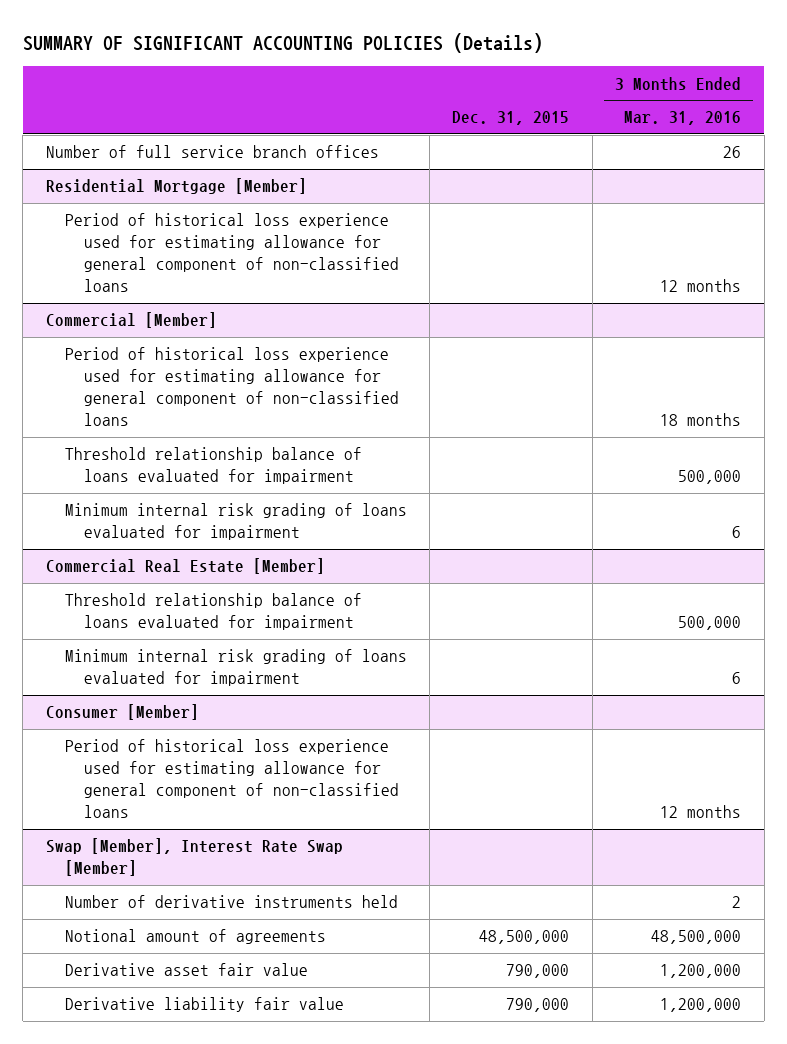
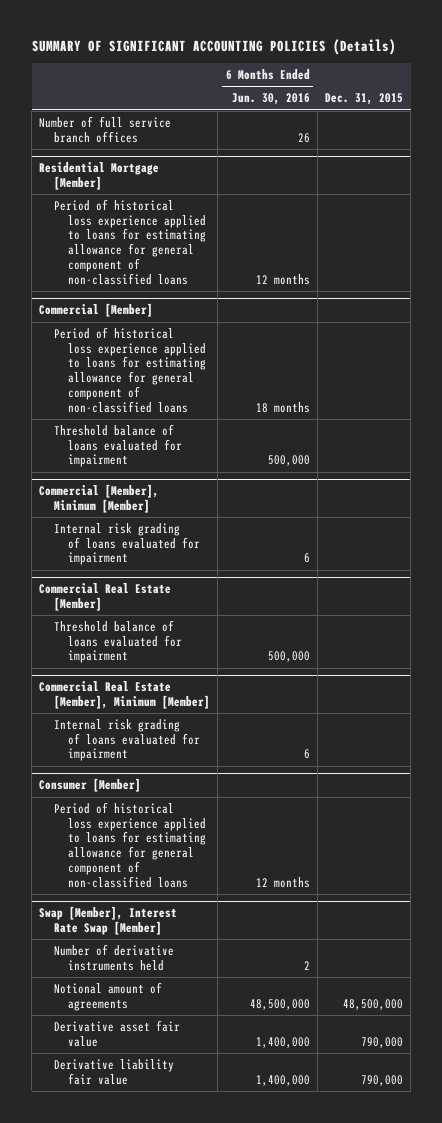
- | Dec. 31, 2015 | 3 Months Ended Mar. 31, 2016
+ | 6 Months Ended Jun. 30, 2016 | Dec. 31, 2015
@ Residential Mortgage [Member]
- Period of historical loss experience used for estimating allowance for general component of non-classified loans | | 12 months
+ Period of historical loss experience applied to loans for estimating allowance for general component of non-classified loans | 12 months |
@ Commercial [Member]
- Period of historical loss experience used for estimating allowance for general component of non-classified loans | | 18 months
- Threshold relationship balance of loans evaluated for impairment | | 500,000
- Minimum internal risk grading of loans evaluated for impairment | | 6
+ Period of historical loss experience applied to loans for estimating allowance for general component of non-classified loans | 18 months |
+ Threshold balance of loans evaluated for impairment | 500,000 |
+ Commercial [Member], Minimum [Member]
+ Internal risk grading of loans evaluated for impairment | 6 |
@ Commercial Real Estate [Member]
- Threshold relationship balance of loans evaluated for impairment | | 500,000
- Minimum internal risk grading of loans evaluated for impairment | | 6
+ Threshold balance of loans evaluated for impairment | 500,000 |
+ Commercial Real Estate [Member], Minimum [Member]
+ Internal risk grading of loans evaluated for impairment | 6 |
@ Consumer [Member]
- Period of historical loss experience used for estimating allowance for general component of non-classified loans | | 12 months
+ Period of historical loss experience applied to loans for estimating allowance for general component of non-classified loans | 12 months |

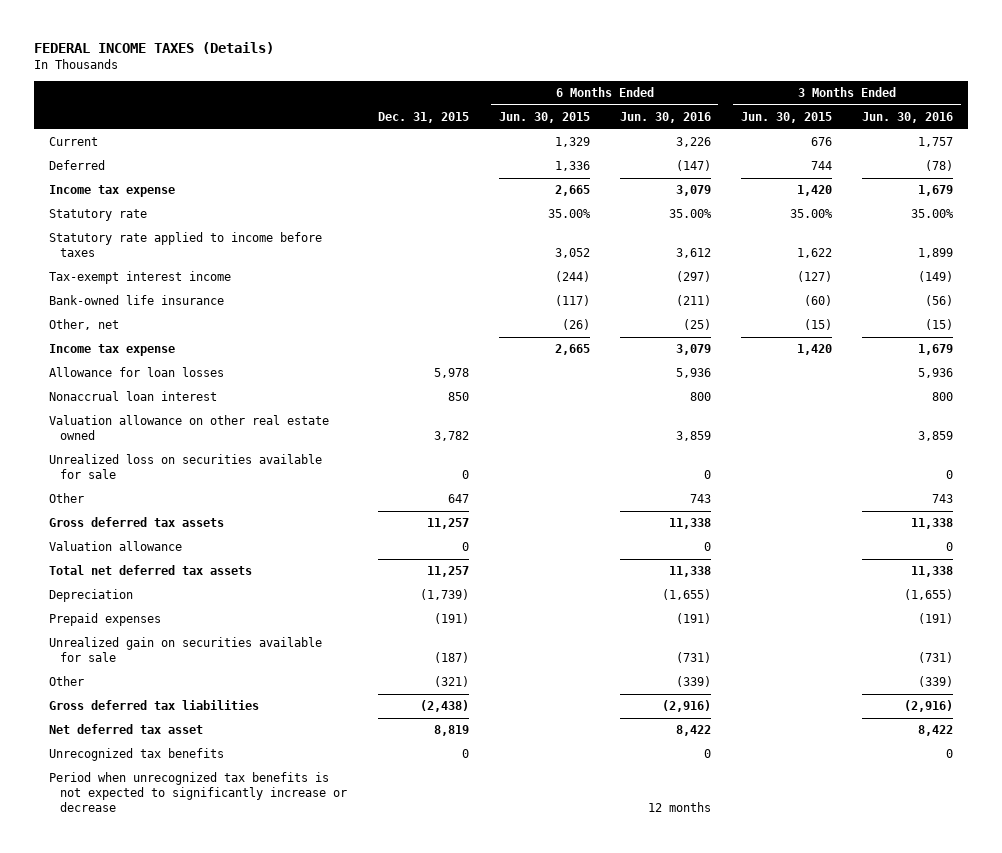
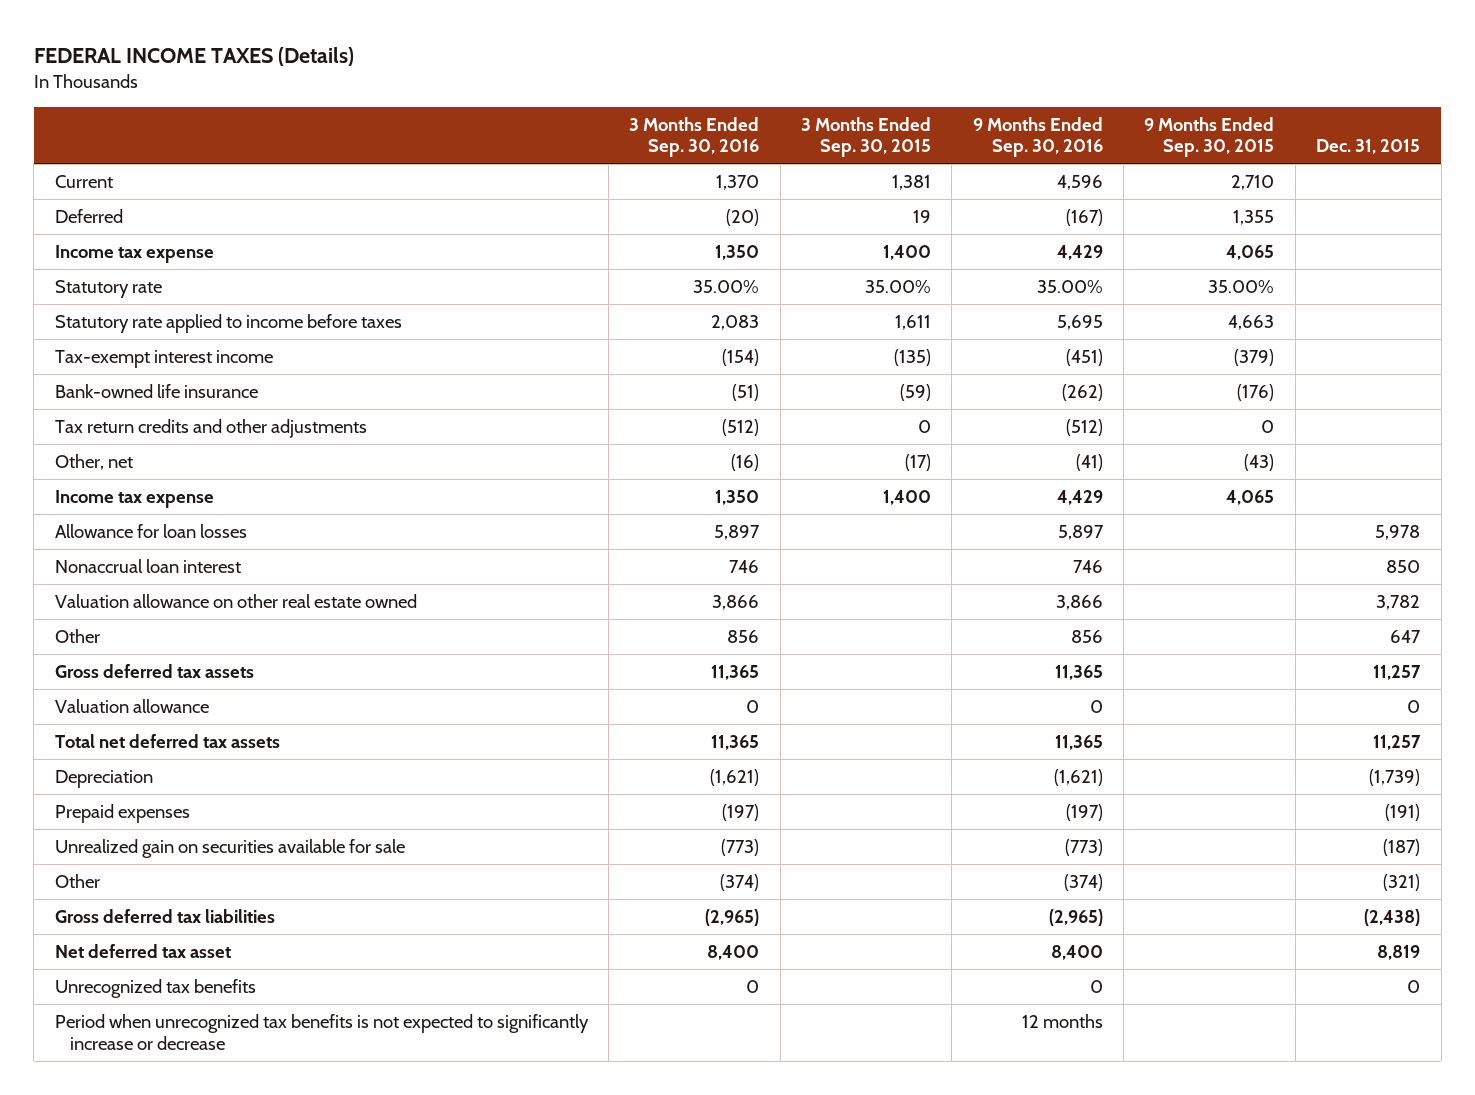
- | Dec. 31, 2015 | 6 Months Ended Jun. 30, 2015 | 6 Months Ended Jun. 30, 2016 | 3 Months Ended Jun. 30, 2015 | 3 Months Ended Jun. 30, 2016
+ | 3 Months Ended Sep. 30, 2016 | 3 Months Ended Sep. 30, 2015 | 9 Months Ended Sep. 30, 2016 | 9 Months Ended Sep. 30, 2015 | Dec. 31, 2015
+ Tax return credits and other adjustments | (512) | 0 | (512) | 0 |
- Unrealized loss on securities available for sale | 0 | | 0 | | 0

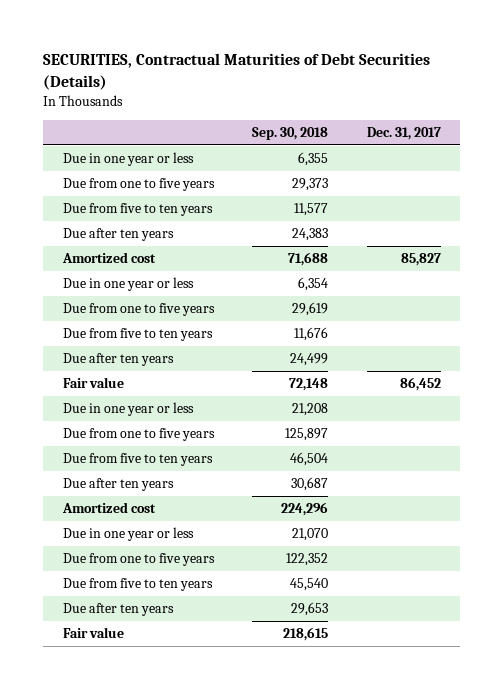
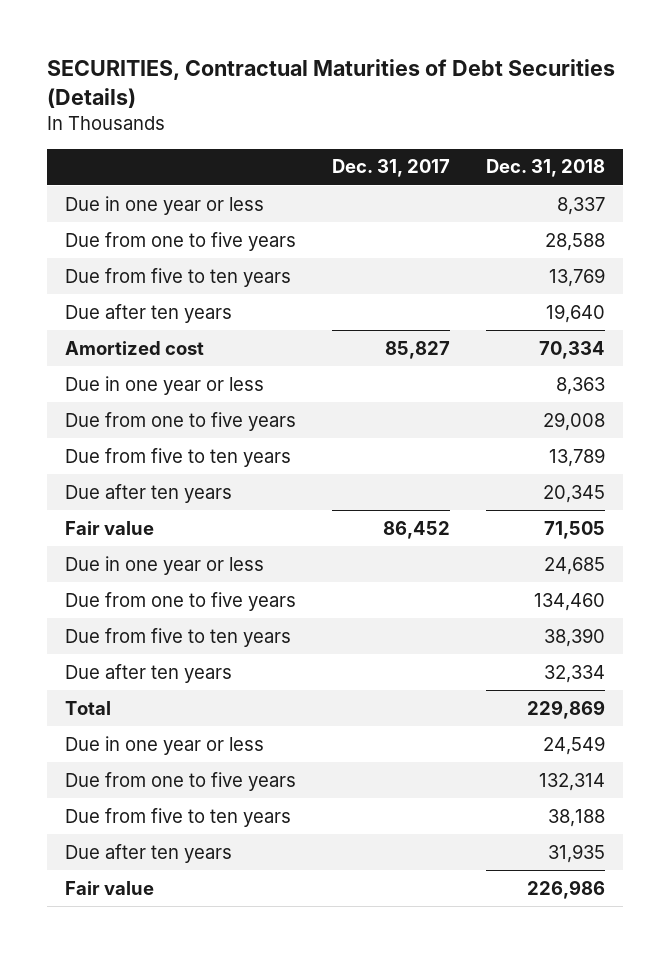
- | Sep. 30, 2018 | Dec. 31, 2017
+ | Dec. 31, 2017 | Dec. 31, 2018
- Amortized cost | 224,296 |
+ Total | | 229,869

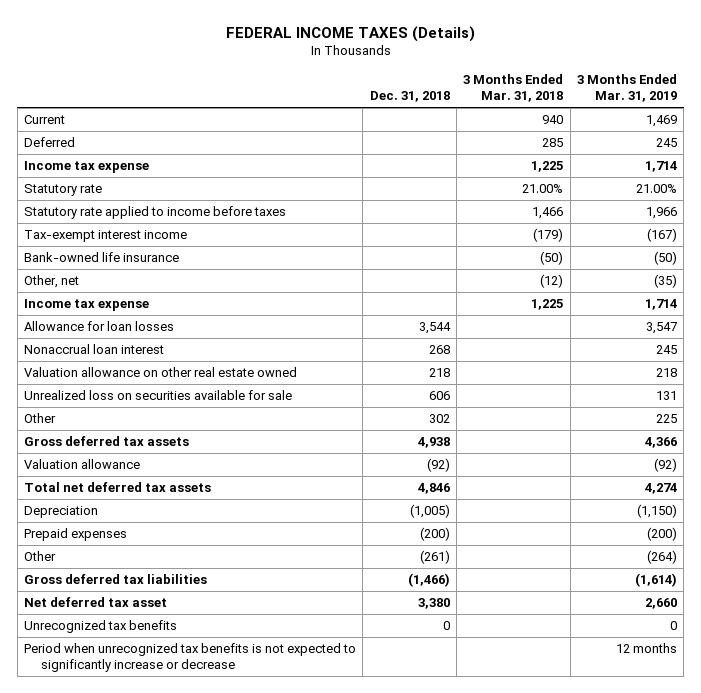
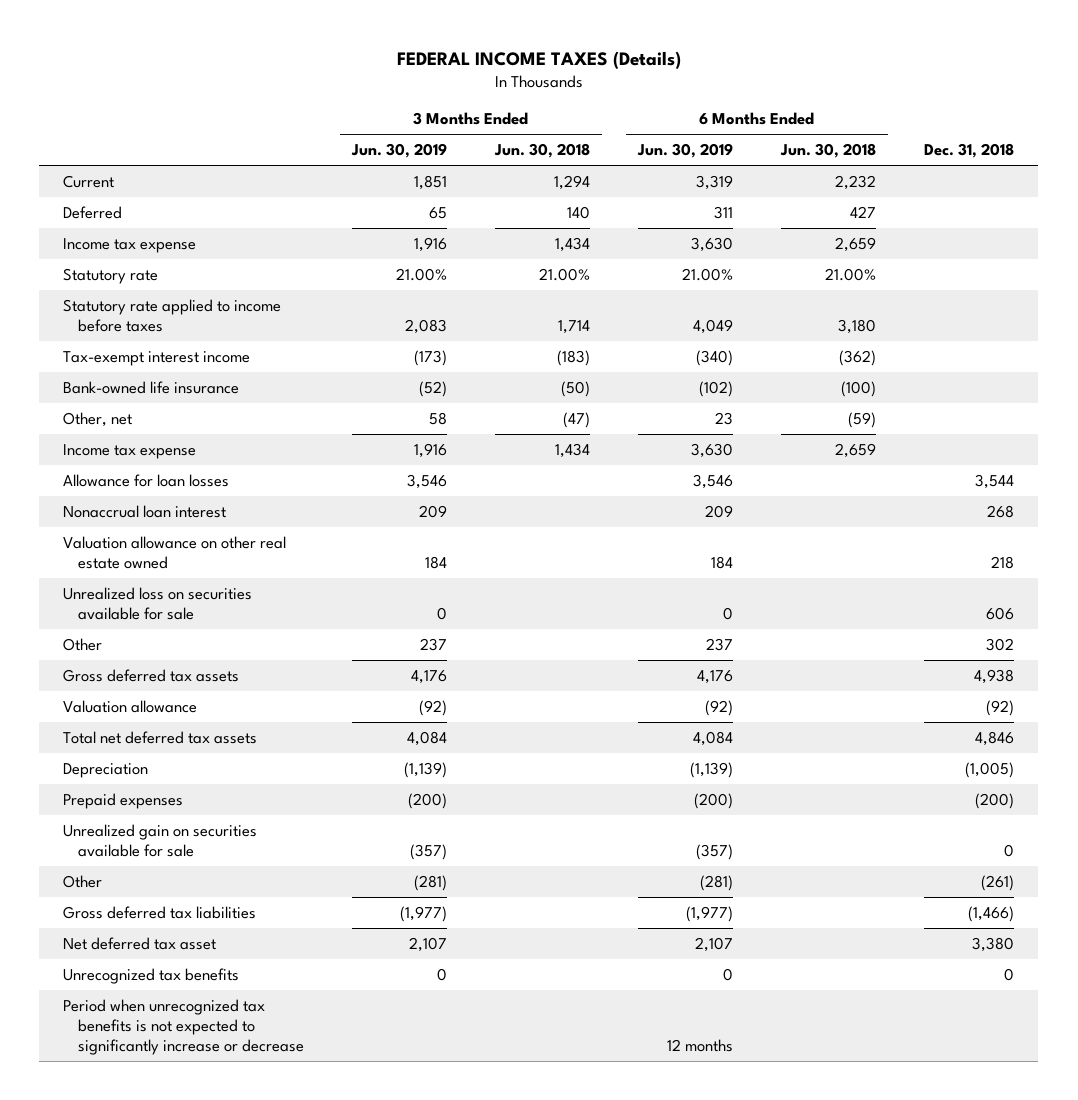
- | Dec. 31, 2018 | 3 Months Ended Mar. 31, 2018 | 3 Months Ended Mar. 31, 2019
+ | 3 Months Ended Jun. 30, 2019 | 3 Months Ended Jun. 30, 2018 | 6 Months Ended Jun. 30, 2019 | 6 Months Ended Jun. 30, 2018 | Dec. 31, 2018
+ Unrealized gain on securities available for sale | (357) | | (357) | | 0

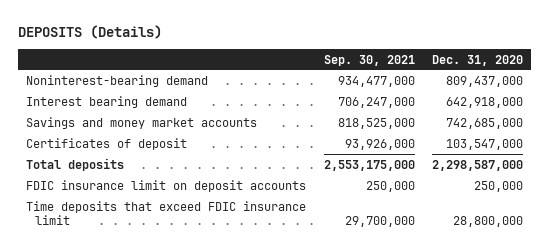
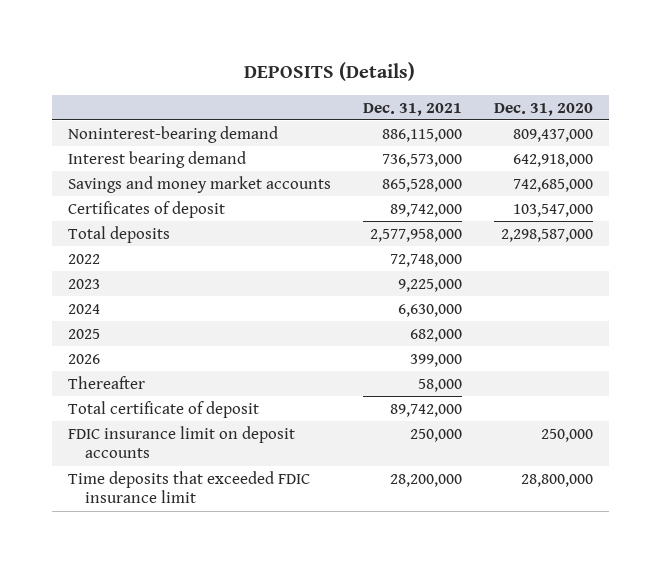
- | Sep. 30, 2021 | Dec. 31, 2020
+ | Dec. 31, 2021 | Dec. 31, 2020
+ 2022 | 72,748,000 |
+ 2023 | 9,225,000 |
+ 2024 | 6,630,000 |
+ 2025 | 682,000 |
+ 2026 | 399,000 |
+ Thereafter | 58,000 |
+ Total certificate of deposit | 89,742,000 |
- Time deposits that exceed FDIC insurance limit | 29,700,000 | 28,800,000
+ Time deposits that exceeded FDIC insurance limit | 28,200,000 | 28,800,000

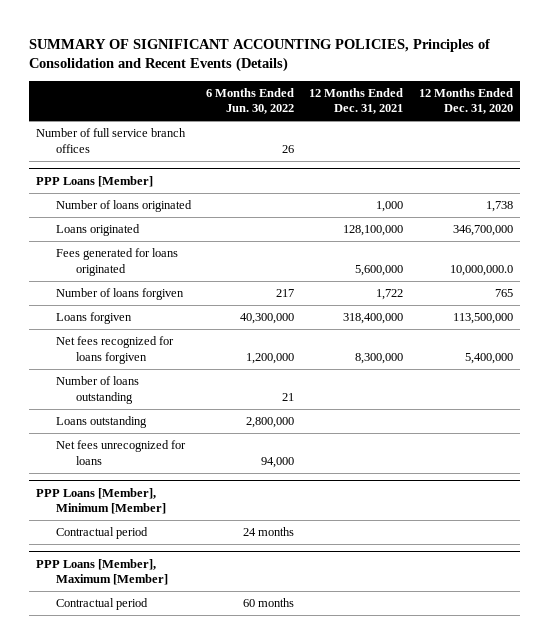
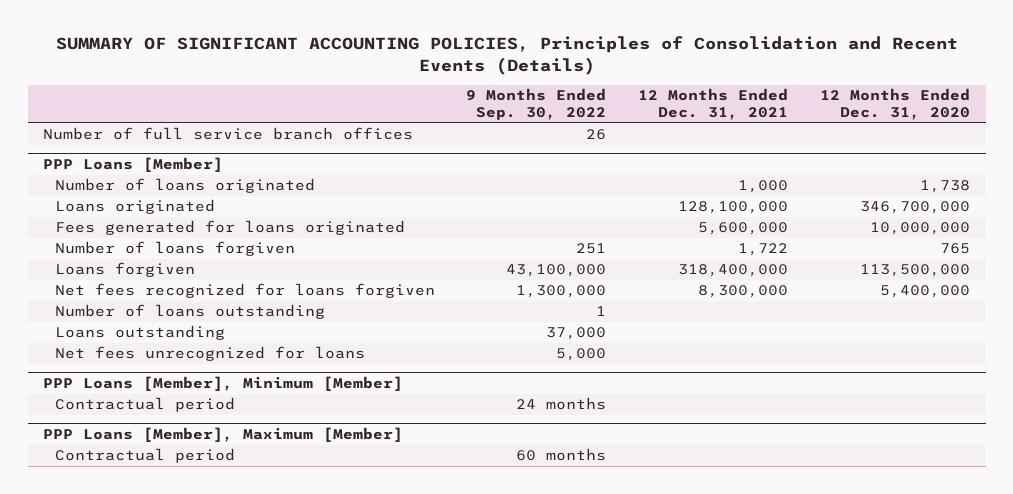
- | 6 Months Ended Jun. 30, 2022 | 12 Months Ended Dec. 31, 2021 | 12 Months Ended Dec. 31, 2020
+ | 9 Months Ended Sep. 30, 2022 | 12 Months Ended Dec. 31, 2021 | 12 Months Ended Dec. 31, 2020
@ PPP Loans [Member]
- Fees generated for loans originated | | 5,600,000 | 10,000,000.0
+ Fees generated for loans originated | | 5,600,000 | 10,000,000

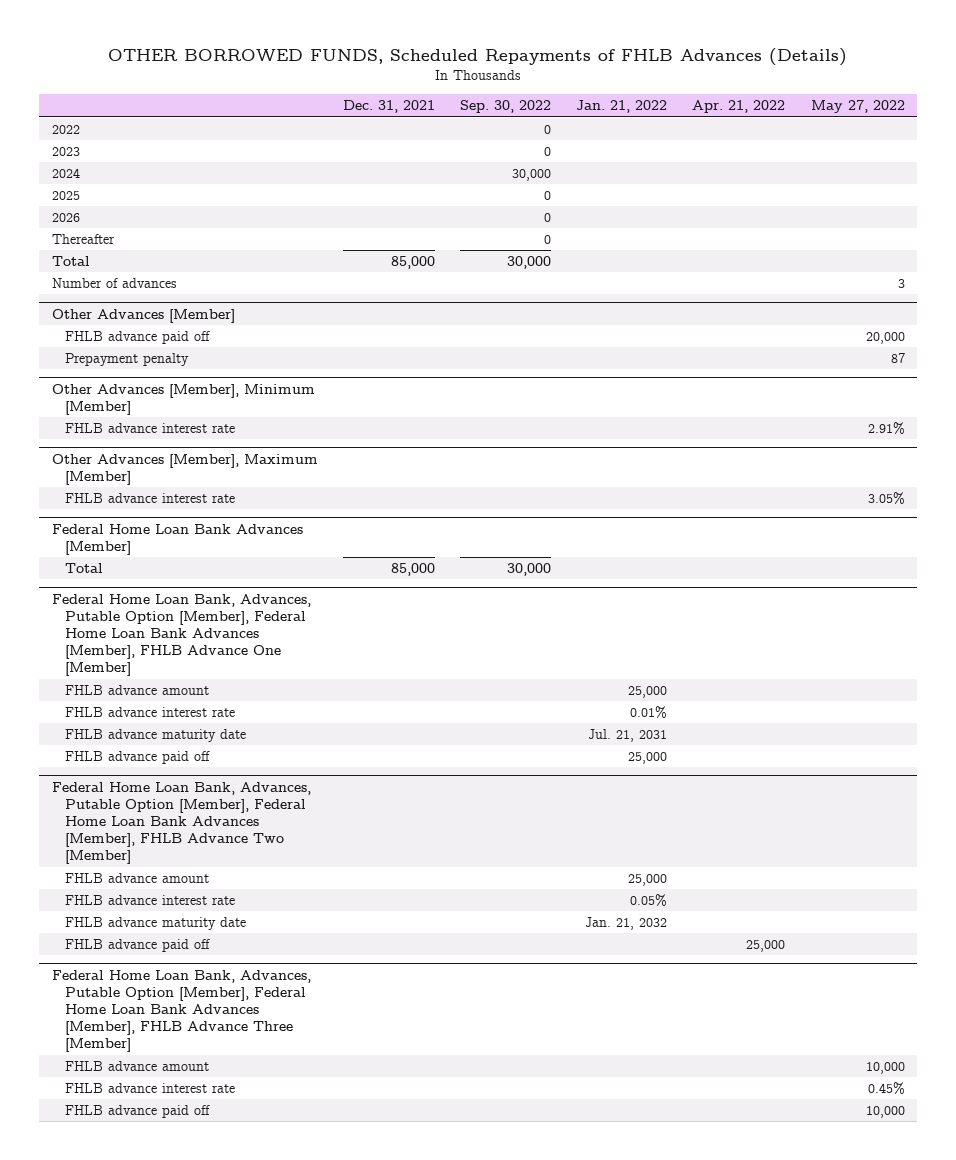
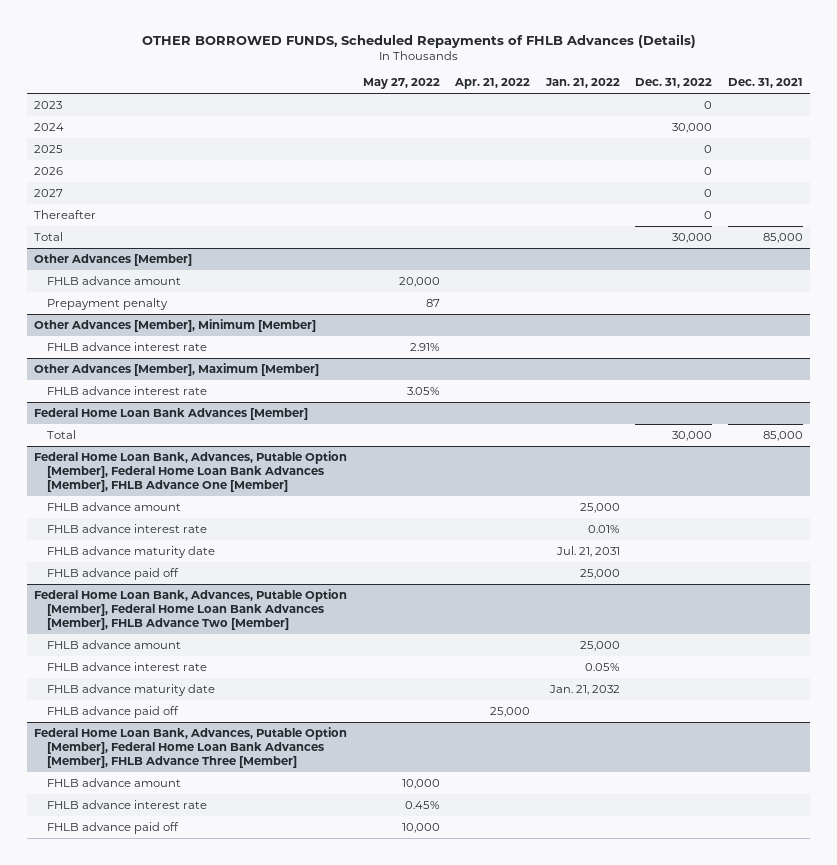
- | Dec. 31, 2021 | Sep. 30, 2022 | Jan. 21, 2022 | Apr. 21, 2022 | May 27, 2022
+ | May 27, 2022 | Apr. 21, 2022 | Jan. 21, 2022 | Dec. 31, 2022 | Dec. 31, 2021
- 2022 | | 0 | | |
+ 2027 | | | | 0 |
- Number of advances | | | | | 3
@ Other Advances [Member]
- FHLB advance paid off | | | | | 20,000
+ FHLB advance amount | 20,000 | | | |

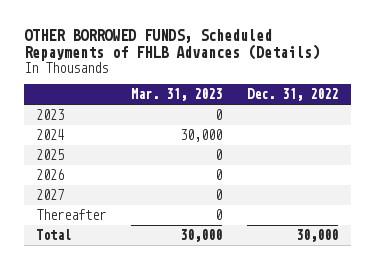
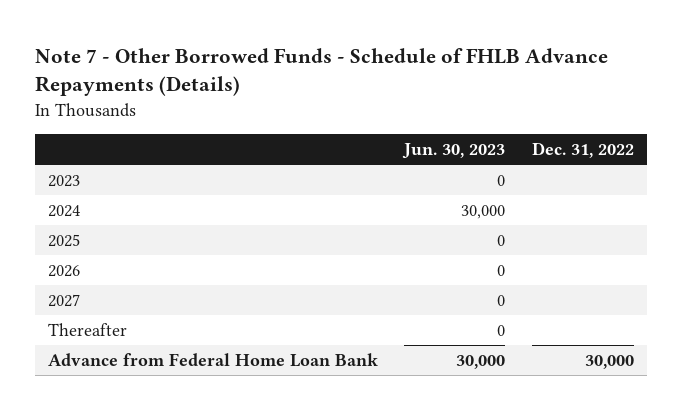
- OTHER BORROWED FUNDS, Scheduled Repayments of FHLB Advances (Details)
+ Note 7 - Other Borrowed Funds - Schedule of FHLB Advance Repayments (Details)
- | Mar. 31, 2023 | Dec. 31, 2022
+ | Jun. 30, 2023 | Dec. 31, 2022
- Total | 30,000 | 30,000
+ Advance from Federal Home Loan Bank | 30,000 | 30,000

